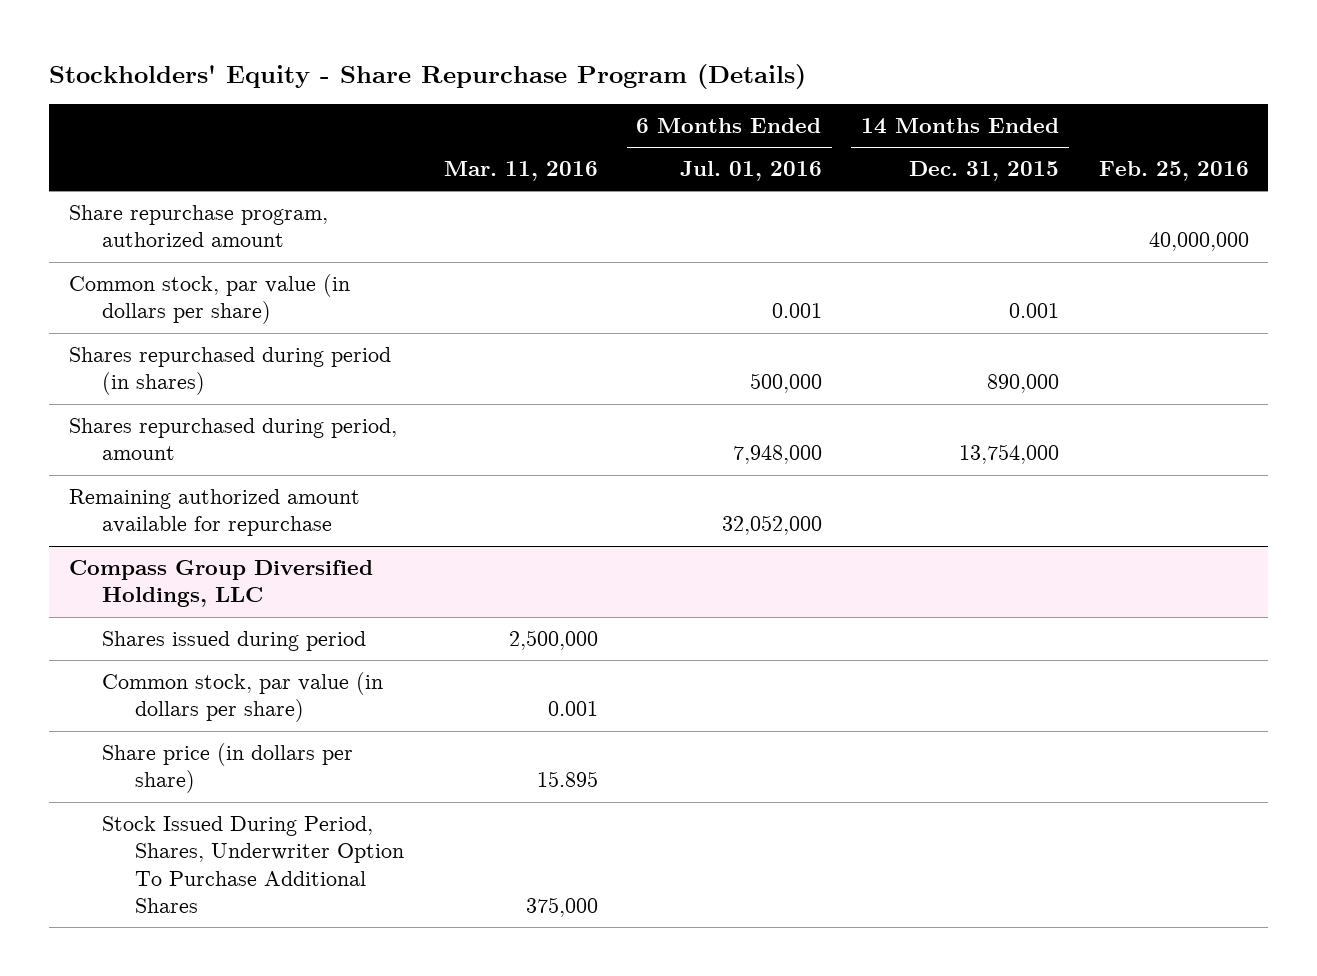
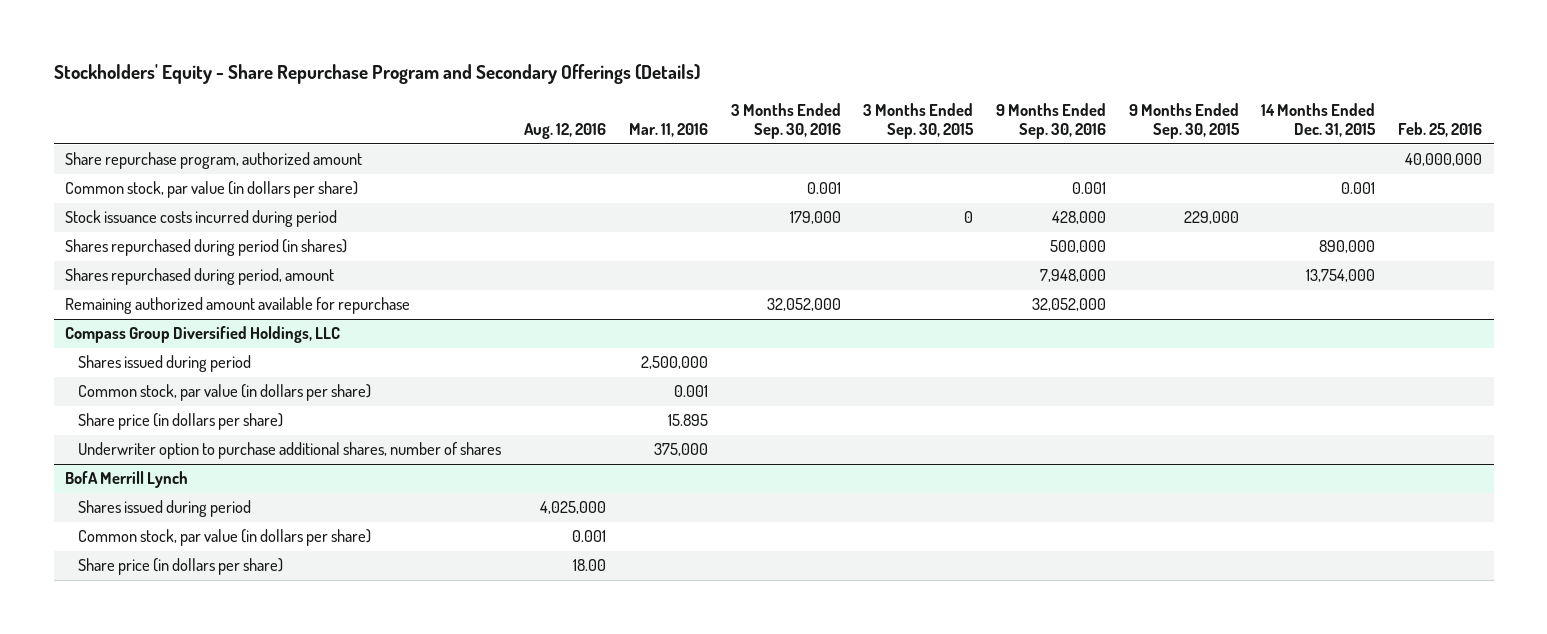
- Stockholders' Equity - Share Repurchase Program (Details)
+ Stockholders' Equity - Share Repurchase Program and Secondary Offerings (Details)
- | Mar. 11, 2016 | 6 Months Ended Jul. 01, 2016 | 14 Months Ended Dec. 31, 2015 | Feb. 25, 2016
+ | Aug. 12, 2016 | Mar. 11, 2016 | 3 Months Ended Sep. 30, 2016 | 3 Months Ended Sep. 30, 2015 | 9 Months Ended Sep. 30, 2016 | 9 Months Ended Sep. 30, 2015 | 14 Months Ended Dec. 31, 2015 | Feb. 25, 2016
+ Stock issuance costs incurred during period | | | 179,000 | 0 | 428,000 | 229,000 | |
@ Compass Group Diversified Holdings, LLC
- Stock Issued During Period, Shares, Underwriter Option To Purchase Additional Shares | 375,000 | | |
+ Underwriter option to purchase additional shares, number of shares | | 375,000 | | | | | |
+ BofA Merrill Lynch
+ Shares issued during period | 4,025,000 | | | | | | |
+ Common stock, par value (in dollars per share) | 0.001 | | | | | | |
+ Share price (in dollars per share) | 18.00 | | | | | | |

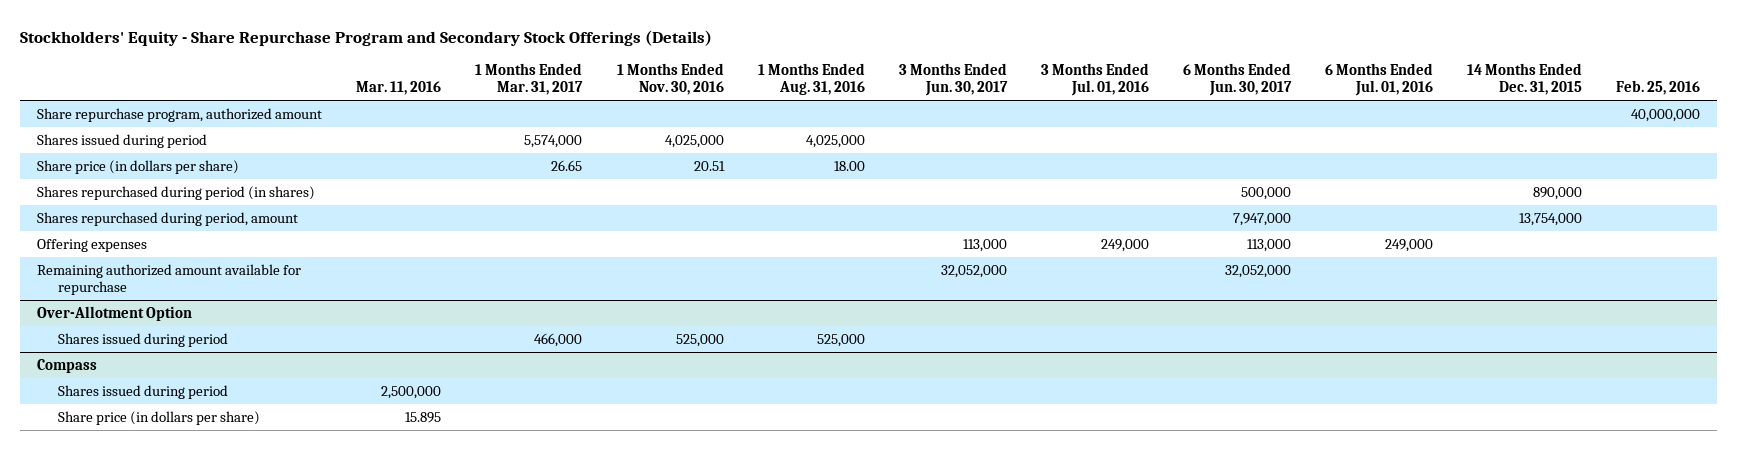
- Stockholders' Equity - Share Repurchase Program and Secondary Offerings (Details)
+ Stockholders' Equity - Share Repurchase Program and Secondary Stock Offerings (Details)
- | Aug. 12, 2016 | Mar. 11, 2016 | 3 Months Ended Sep. 30, 2016 | 3 Months Ended Sep. 30, 2015 | 9 Months Ended Sep. 30, 2016 | 9 Months Ended Sep. 30, 2015 | 14 Months Ended Dec. 31, 2015 | Feb. 25, 2016
+ | Mar. 11, 2016 | 1 Months Ended Mar. 31, 2017 | 1 Months Ended Nov. 30, 2016 | 1 Months Ended Aug. 31, 2016 | 3 Months Ended Jun. 30, 2017 | 3 Months Ended Jul. 01, 2016 | 6 Months Ended Jun. 30, 2017 | 6 Months Ended Jul. 01, 2016 | 14 Months Ended Dec. 31, 2015 | Feb. 25, 2016
- Common stock, par value (in dollars per share) | | | 0.001 | | 0.001 | | 0.001 |
- Stock issuance costs incurred during period | | | 179,000 | 0 | 428,000 | 229,000 | |
+ Shares issued during period | | 5,574,000 | 4,025,000 | 4,025,000 | | | | | |
+ Share price (in dollars per share) | | 26.65 | 20.51 | 18.00 | | | | | |
+ Offering expenses | | | | | 113,000 | 249,000 | 113,000 | 249,000 | |
- Compass Group Diversified Holdings, LLC
+ Over-Allotment Option
+ Shares issued during period | | 466,000 | 525,000 | 525,000 | | | | | |
+ Compass
- Common stock, par value (in dollars per share) | | 0.001 | | | | | |
- Underwriter option to purchase additional shares, number of shares | | 375,000 | | | | | |
- BofA Merrill Lynch
- Shares issued during period | 4,025,000 | | | | | | |
- Common stock, par value (in dollars per share) | 0.001 | | | | | | |
- Share price (in dollars per share) | 18.00 | | | | | | |

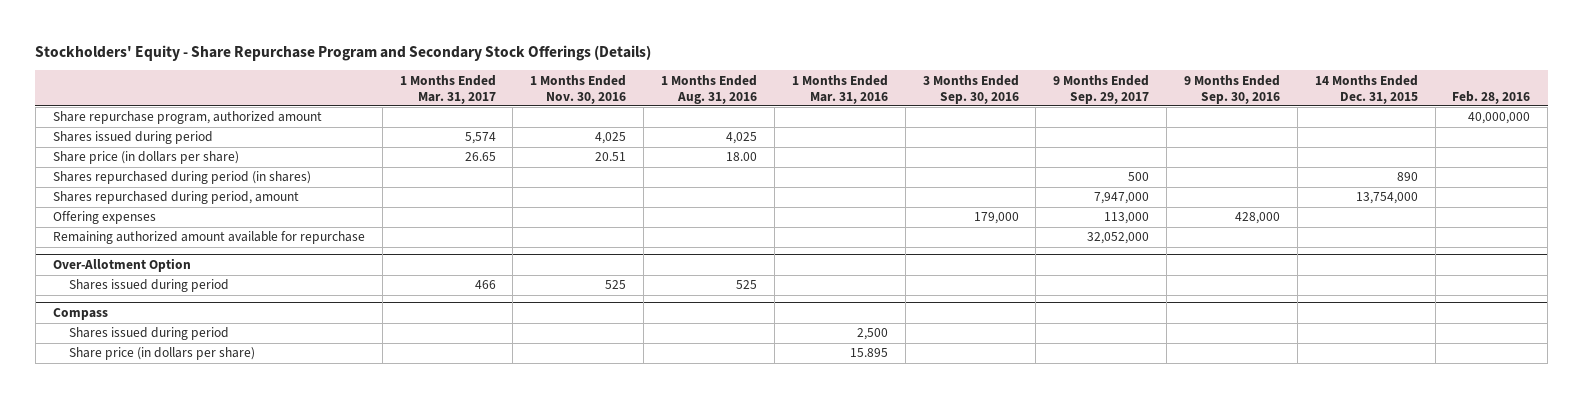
- | Mar. 11, 2016 | 1 Months Ended Mar. 31, 2017 | 1 Months Ended Nov. 30, 2016 | 1 Months Ended Aug. 31, 2016 | 3 Months Ended Jun. 30, 2017 | 3 Months Ended Jul. 01, 2016 | 6 Months Ended Jun. 30, 2017 | 6 Months Ended Jul. 01, 2016 | 14 Months Ended Dec. 31, 2015 | Feb. 25, 2016
+ | 1 Months Ended Mar. 31, 2017 | 1 Months Ended Nov. 30, 2016 | 1 Months Ended Aug. 31, 2016 | 1 Months Ended Mar. 31, 2016 | 3 Months Ended Sep. 30, 2016 | 9 Months Ended Sep. 29, 2017 | 9 Months Ended Sep. 30, 2016 | 14 Months Ended Dec. 31, 2015 | Feb. 28, 2016
- Shares issued during period | | 5,574,000 | 4,025,000 | 4,025,000 | | | | | |
+ Shares issued during period | 5,574 | 4,025 | 4,025 | | | | | |
- Shares repurchased during period (in shares) | | | | | | | 500,000 | | 890,000 |
+ Shares repurchased during period (in shares) | | | | | | 500 | | 890 |
@ Over-Allotment Option
- Shares issued during period | | 466,000 | 525,000 | 525,000 | | | | | |
+ Shares issued during period | 466 | 525 | 525 | | | | | |

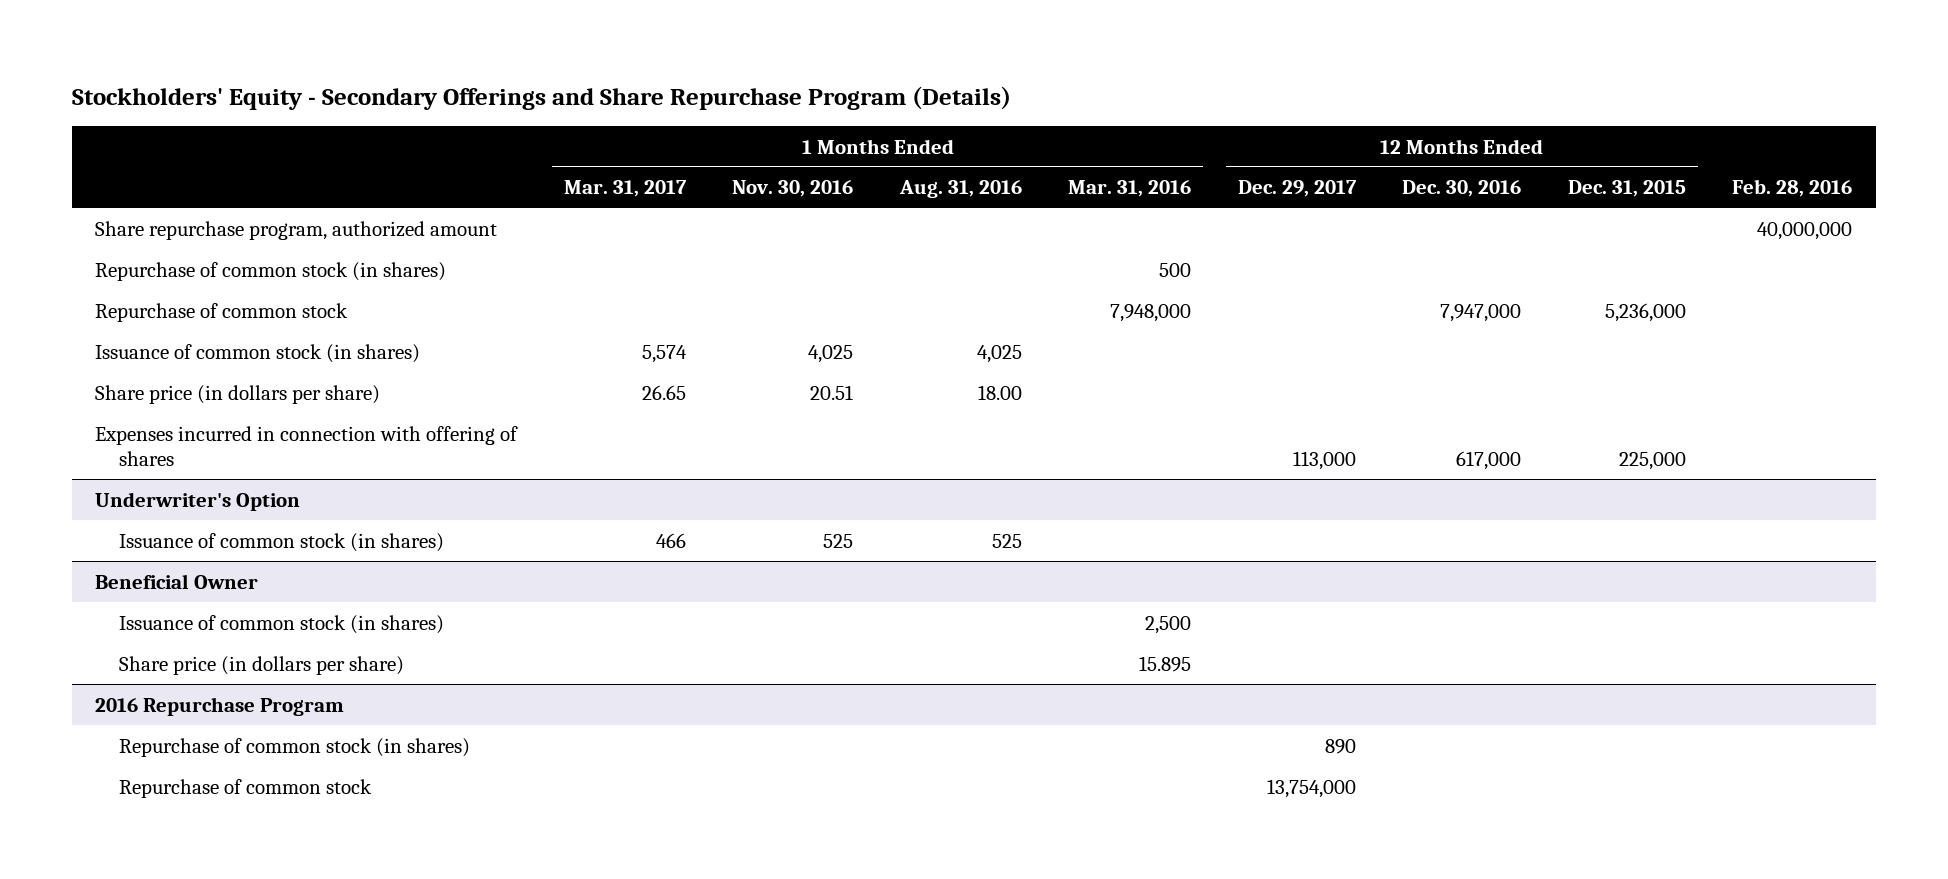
- Stockholders' Equity - Share Repurchase Program and Secondary Stock Offerings (Details)
+ Stockholders' Equity - Secondary Offerings and Share Repurchase Program (Details)
- | 1 Months Ended Mar. 31, 2017 | 1 Months Ended Nov. 30, 2016 | 1 Months Ended Aug. 31, 2016 | 1 Months Ended Mar. 31, 2016 | 3 Months Ended Sep. 30, 2016 | 9 Months Ended Sep. 29, 2017 | 9 Months Ended Sep. 30, 2016 | 14 Months Ended Dec. 31, 2015 | Feb. 28, 2016
+ | 1 Months Ended Mar. 31, 2017 | 1 Months Ended Nov. 30, 2016 | 1 Months Ended Aug. 31, 2016 | 1 Months Ended Mar. 31, 2016 | 12 Months Ended Dec. 29, 2017 | 12 Months Ended Dec. 30, 2016 | 12 Months Ended Dec. 31, 2015 | Feb. 28, 2016
- Shares issued during period | 5,574 | 4,025 | 4,025 | | | | | |
+ Repurchase of common stock (in shares) | | | | 500 | | | |
+ Repurchase of common stock | | | | 7,948,000 | | 7,947,000 | 5,236,000 |
+ Issuance of common stock (in shares) | 5,574 | 4,025 | 4,025 | | | | |
- Shares repurchased during period (in shares) | | | | | | 500 | | 890 |
- Shares repurchased during period, amount | | | | | | 7,947,000 | | 13,754,000 |
- Offering expenses | | | | | 179,000 | 113,000 | 428,000 | |
- Remaining authorized amount available for repurchase | | | | | | 32,052,000 | | |
- Over-Allotment Option
- Shares issued during period | 466 | 525 | 525 | | | | | |
- Compass
- Shares issued during period | | | | 2,500 | | | | |
+ Expenses incurred in connection with offering of shares | | | | | 113,000 | 617,000 | 225,000 |
+ Underwriter's Option
+ Issuance of common stock (in shares) | 466 | 525 | 525 | | | | |
+ Beneficial Owner
+ Issuance of common stock (in shares) | | | | 2,500 | | | |
+ 2016 Repurchase Program
+ Repurchase of common stock (in shares) | | | | | 890 | | |
+ Repurchase of common stock | | | | | 13,754,000 | | |

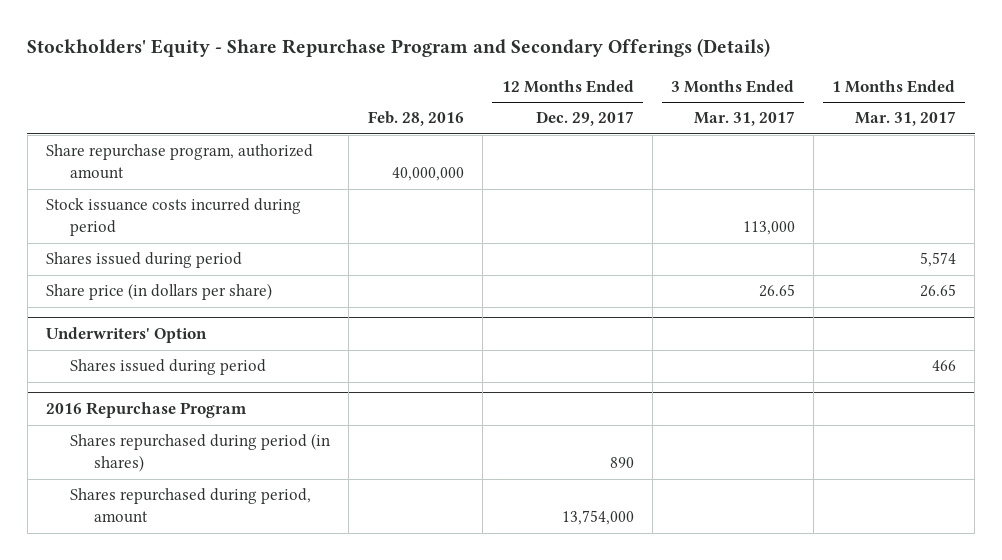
- Stockholders' Equity - Secondary Offerings and Share Repurchase Program (Details)
+ Stockholders' Equity - Share Repurchase Program and Secondary Offerings (Details)
- | 1 Months Ended Mar. 31, 2017 | 1 Months Ended Nov. 30, 2016 | 1 Months Ended Aug. 31, 2016 | 1 Months Ended Mar. 31, 2016 | 12 Months Ended Dec. 29, 2017 | 12 Months Ended Dec. 30, 2016 | 12 Months Ended Dec. 31, 2015 | Feb. 28, 2016
+ | Feb. 28, 2016 | 12 Months Ended Dec. 29, 2017 | 3 Months Ended Mar. 31, 2017 | 1 Months Ended Mar. 31, 2017
- Repurchase of common stock (in shares) | | | | 500 | | | |
- Repurchase of common stock | | | | 7,948,000 | | 7,947,000 | 5,236,000 |
- Issuance of common stock (in shares) | 5,574 | 4,025 | 4,025 | | | | |
+ Stock issuance costs incurred during period | | | 113,000 |
+ Shares issued during period | | | | 5,574
- Expenses incurred in connection with offering of shares | | | | | 113,000 | 617,000 | 225,000 |
- Underwriter's Option
- Issuance of common stock (in shares) | 466 | 525 | 525 | | | | |
- Beneficial Owner
- Issuance of common stock (in shares) | | | | 2,500 | | | |
- Share price (in dollars per share) | | | | 15.895 | | | |
+ Underwriters' Option
+ Shares issued during period | | | | 466
@ 2016 Repurchase Program
- Repurchase of common stock (in shares) | | | | | 890 | | |
- Repurchase of common stock | | | | | 13,754,000 | | |
+ Shares repurchased during period (in shares) | | 890 | |
+ Shares repurchased during period, amount | | 13,754,000 | |

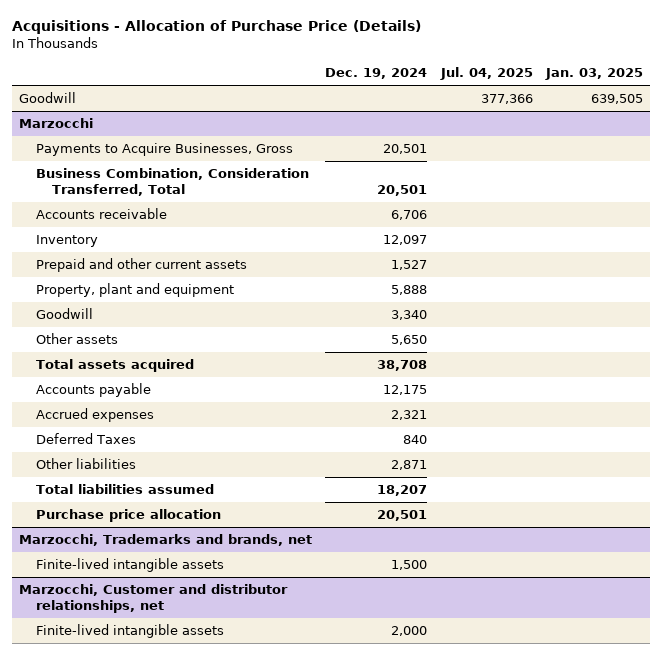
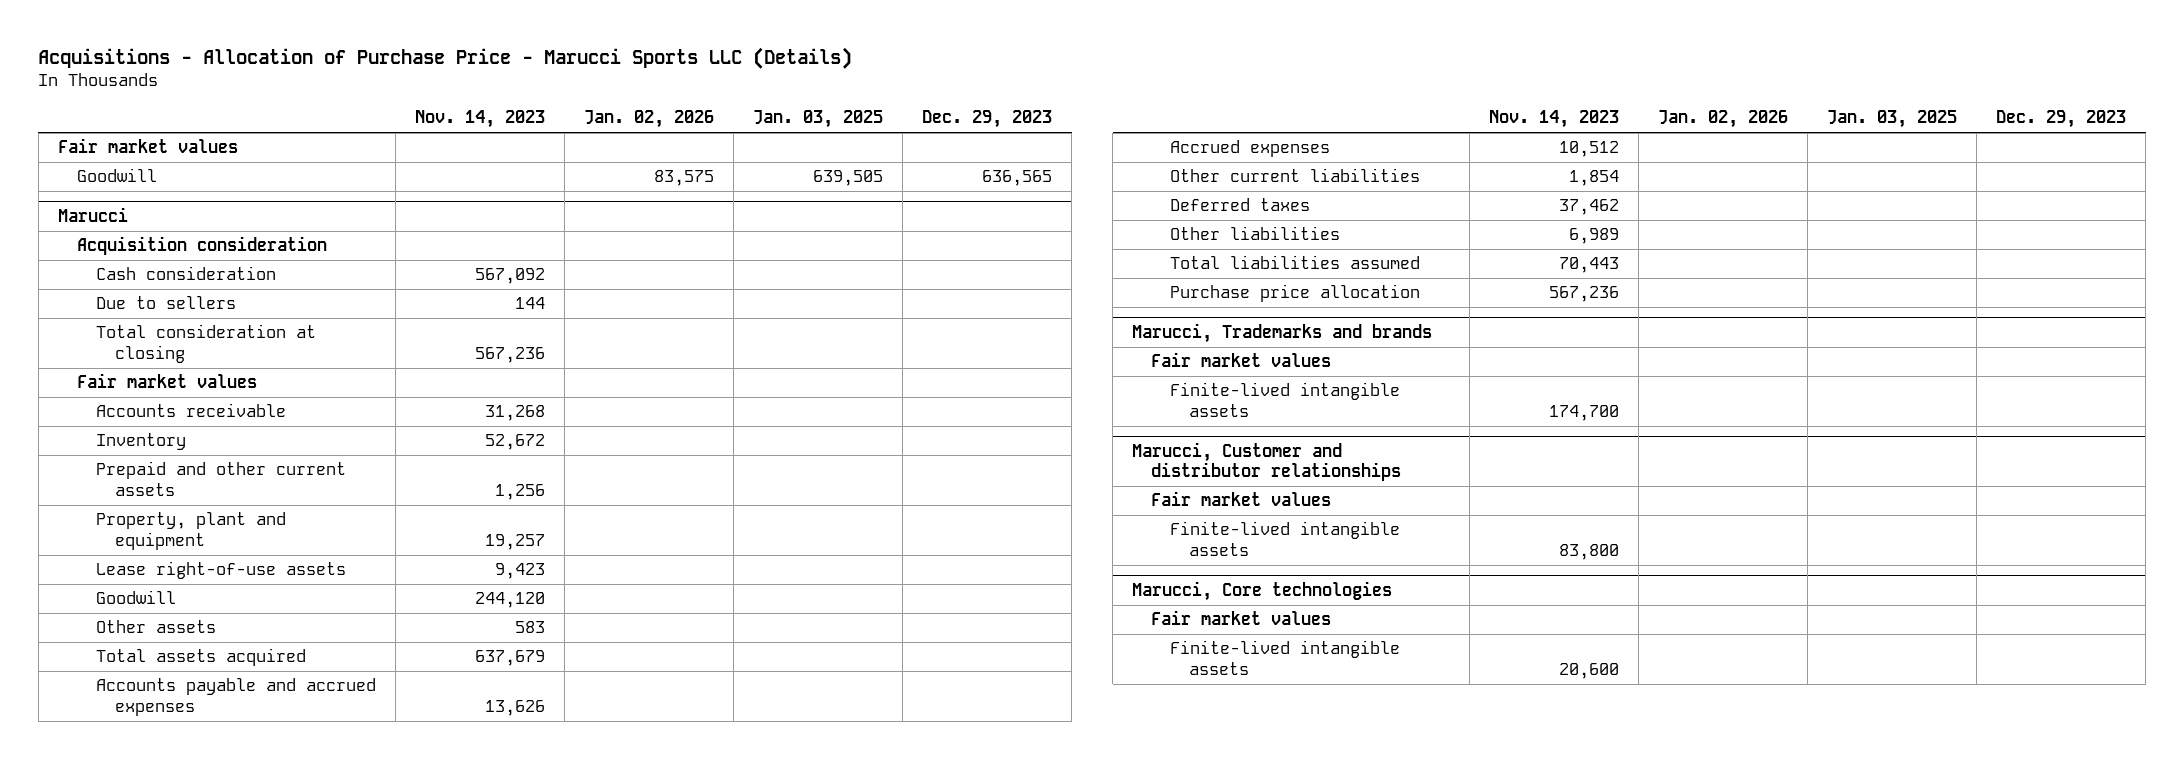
- Acquisitions - Allocation of Purchase Price (Details)
+ Acquisitions - Allocation of Purchase Price - Marucci Sports LLC (Details)
- | Dec. 19, 2024 | Jul. 04, 2025 | Jan. 03, 2025
+ | Nov. 14, 2023 | Jan. 02, 2026 | Jan. 03, 2025 | Dec. 29, 2023
+ Fair market values
- Marzocchi
- Payments to Acquire Businesses, Gross | 20,501 | |
- Business Combination, Consideration Transferred, Total | 20,501 | |
- Accounts receivable | 6,706 | |
- Inventory | 12,097 | |
- Prepaid and other current assets | 1,527 | |
- Property, plant and equipment | 5,888 | |
- Goodwill | 3,340 | |
- Other assets | 5,650 | |
- Total assets acquired | 38,708 | |
- Accounts payable | 12,175 | |
- Accrued expenses | 2,321 | |
- Deferred Taxes | 840 | |
- Other liabilities | 2,871 | |
- Total liabilities assumed | 18,207 | |
- Purchase price allocation | 20,501 | |
- Marzocchi, Trademarks and brands, net
+ Marucci
+ Acquisition consideration
+ Cash consideration | 567,092 | | |
+ Due to sellers | 144 | | |
+ Total consideration at closing | 567,236 | | |
+ Fair market values
+ Accounts receivable | 31,268 | | |
+ Inventory | 52,672 | | |
+ Prepaid and other current assets | 1,256 | | |
+ Property, plant and equipment | 19,257 | | |
+ Lease right-of-use assets | 9,423 | | |
+ Goodwill | 244,120 | | |
+ Other assets | 583 | | |
+ Total assets acquired | 637,679 | | |
+ Accounts payable and accrued expenses | 13,626 | | |
+ Accrued expenses | 10,512 | | |
+ Other current liabilities | 1,854 | | |
+ Deferred taxes | 37,462 | | |
+ Other liabilities | 6,989 | | |
+ Total liabilities assumed | 70,443 | | |
+ Purchase price allocation | 567,236 | | |
+ Marucci, Trademarks and brands
+ Fair market values
- Marzocchi, Customer and distributor relationships, net
+ Marucci, Customer and distributor relationships
+ Fair market values
+ Marucci, Core technologies
+ Fair market values
+ Finite-lived intangible assets | 20,600 | | |

